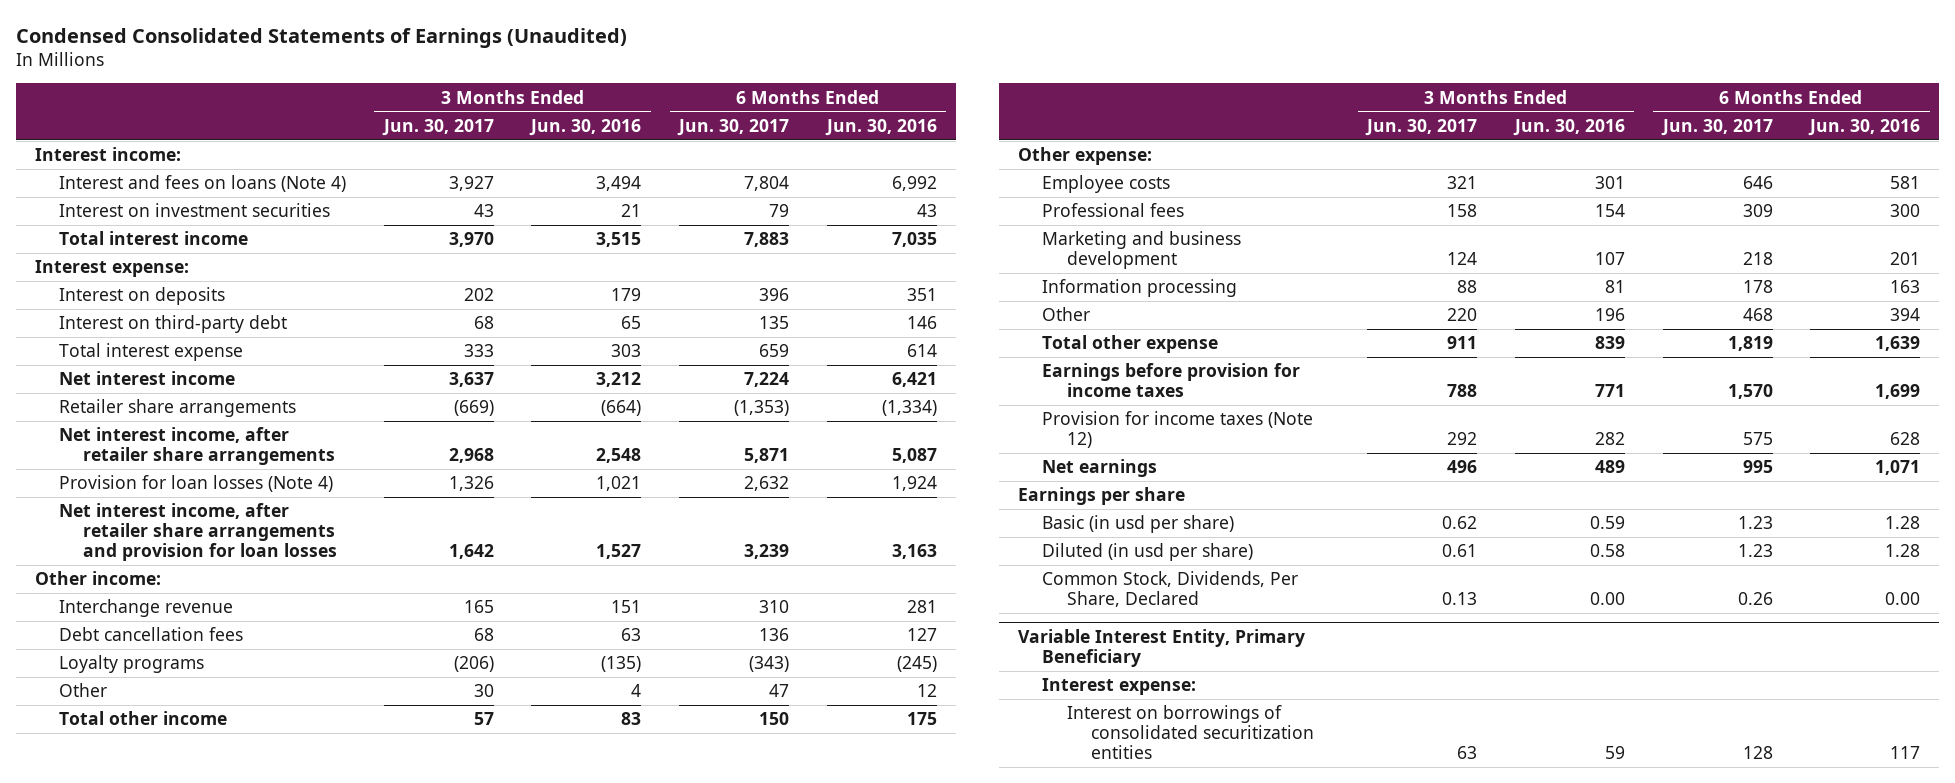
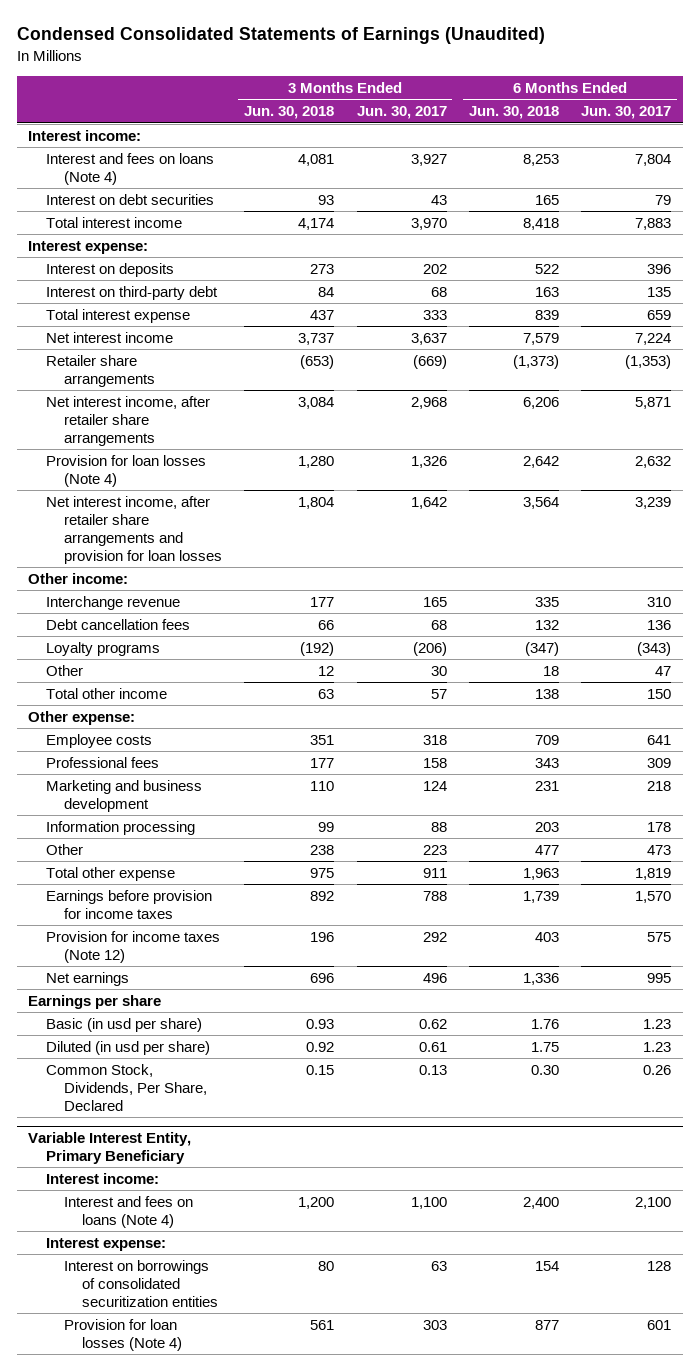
- | 3 Months Ended Jun. 30, 2017 | 3 Months Ended Jun. 30, 2016 | 6 Months Ended Jun. 30, 2017 | 6 Months Ended Jun. 30, 2016
+ | 3 Months Ended Jun. 30, 2018 | 3 Months Ended Jun. 30, 2017 | 6 Months Ended Jun. 30, 2018 | 6 Months Ended Jun. 30, 2017
- Interest on investment securities | 43 | 21 | 79 | 43
+ Interest on debt securities | 93 | 43 | 165 | 79
- Employee costs | 321 | 301 | 646 | 581
+ Employee costs | 351 | 318 | 709 | 641
- Other | 220 | 196 | 468 | 394
+ Other | 238 | 223 | 477 | 473
@ Variable Interest Entity, Primary Beneficiary
+ Interest income:
+ Interest and fees on loans (Note 4) | 1,200 | 1,100 | 2,400 | 2,100
+ Provision for loan losses (Note 4) | 561 | 303 | 877 | 601

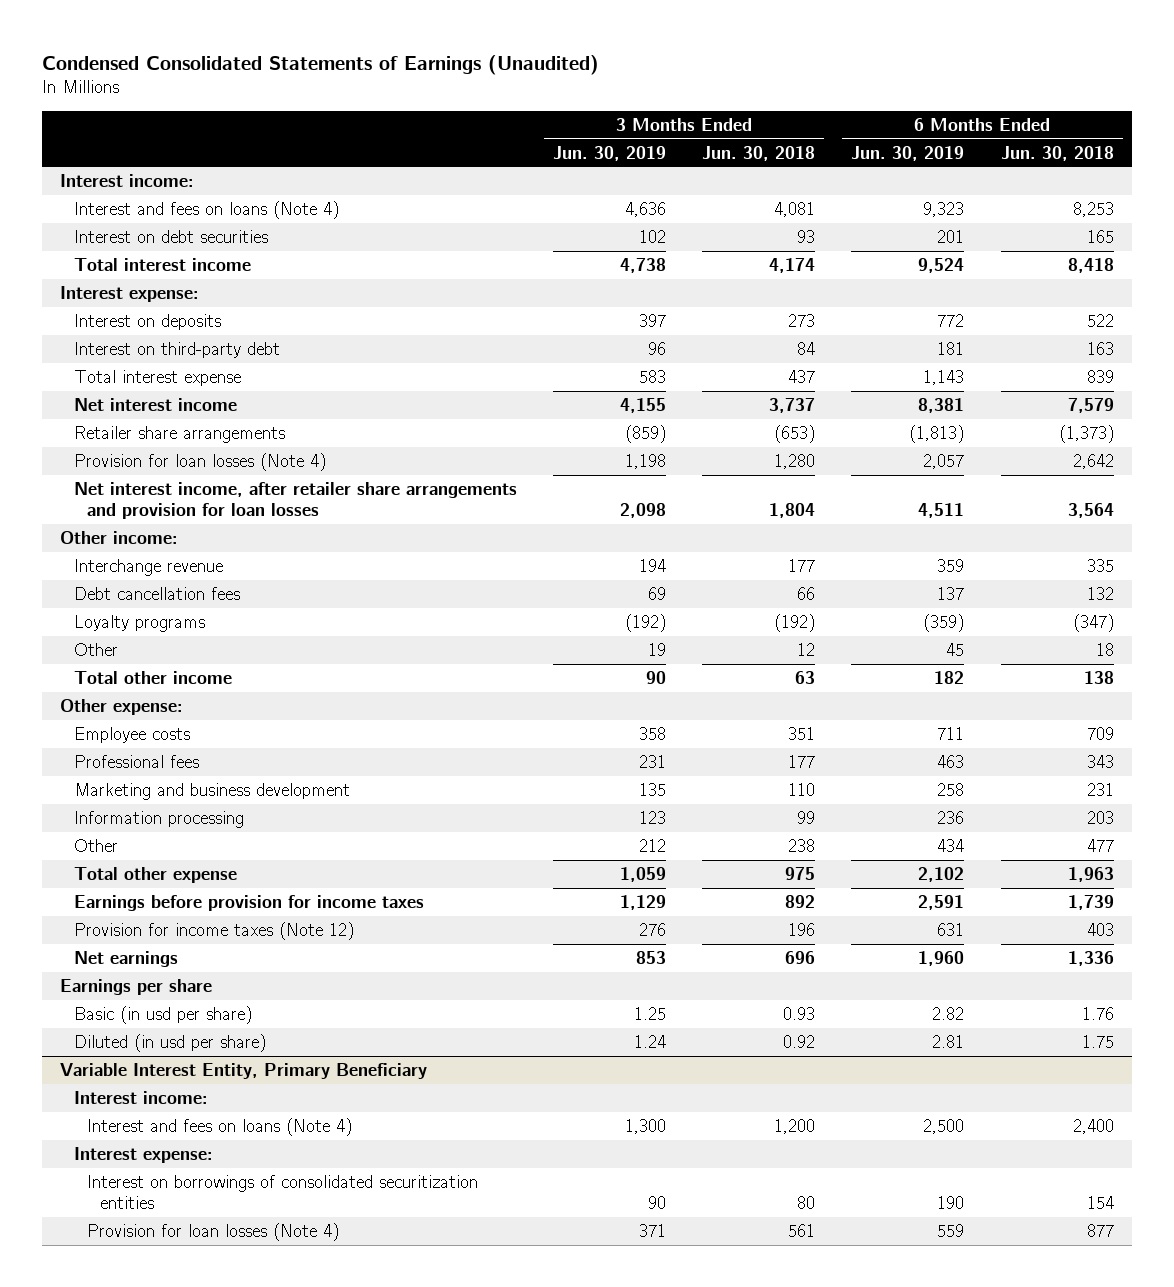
- | 3 Months Ended Jun. 30, 2018 | 3 Months Ended Jun. 30, 2017 | 6 Months Ended Jun. 30, 2018 | 6 Months Ended Jun. 30, 2017
+ | 3 Months Ended Jun. 30, 2019 | 3 Months Ended Jun. 30, 2018 | 6 Months Ended Jun. 30, 2019 | 6 Months Ended Jun. 30, 2018
- Net interest income, after retailer share arrangements | 3,084 | 2,968 | 6,206 | 5,871
- Common Stock, Dividends, Per Share, Declared | 0.15 | 0.13 | 0.30 | 0.26

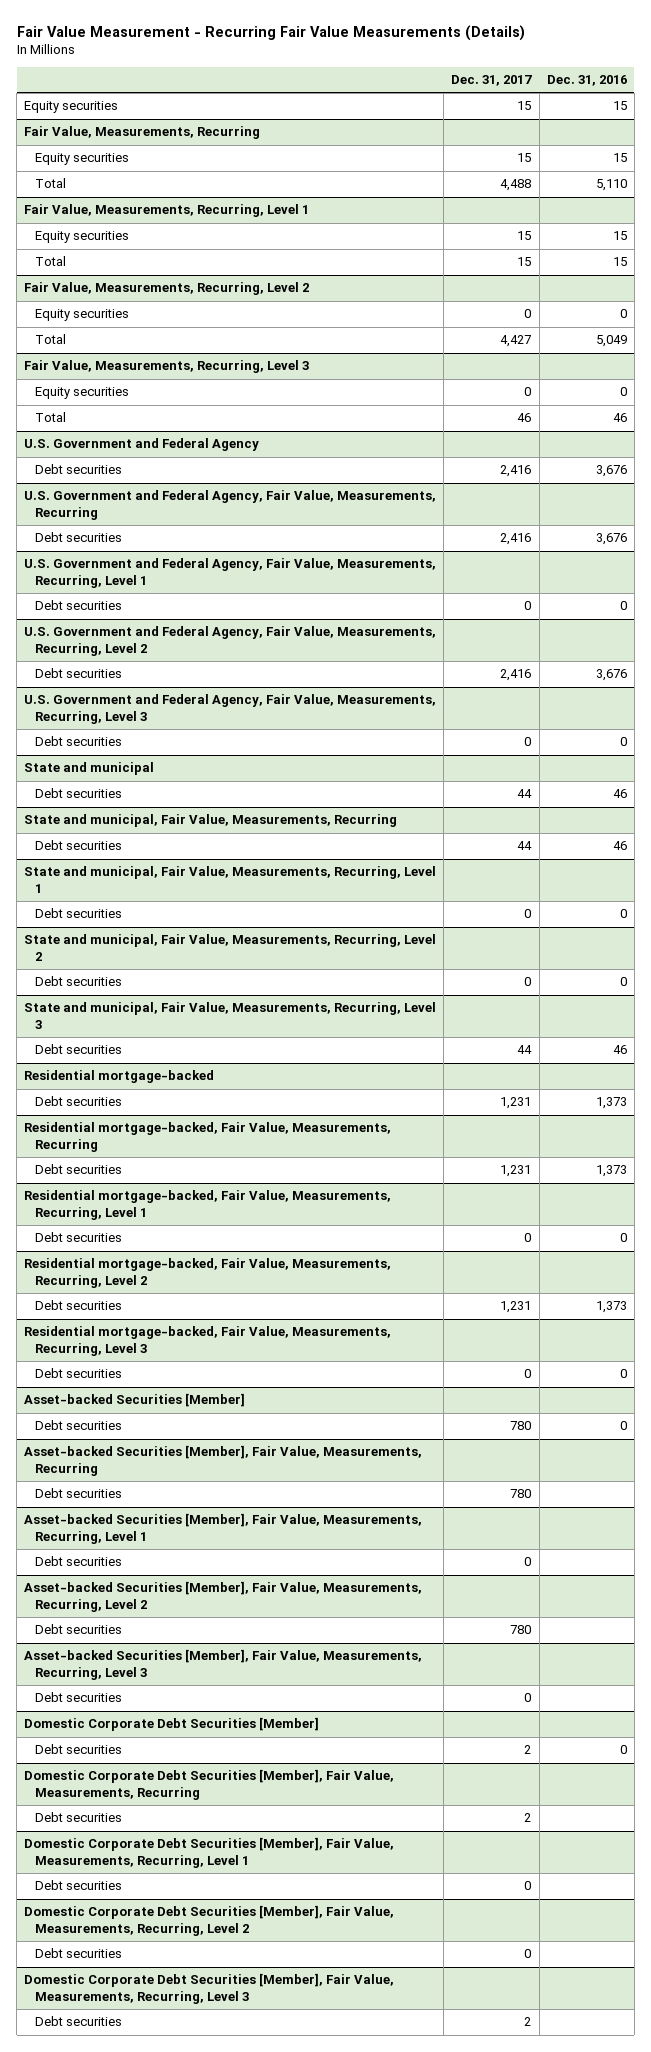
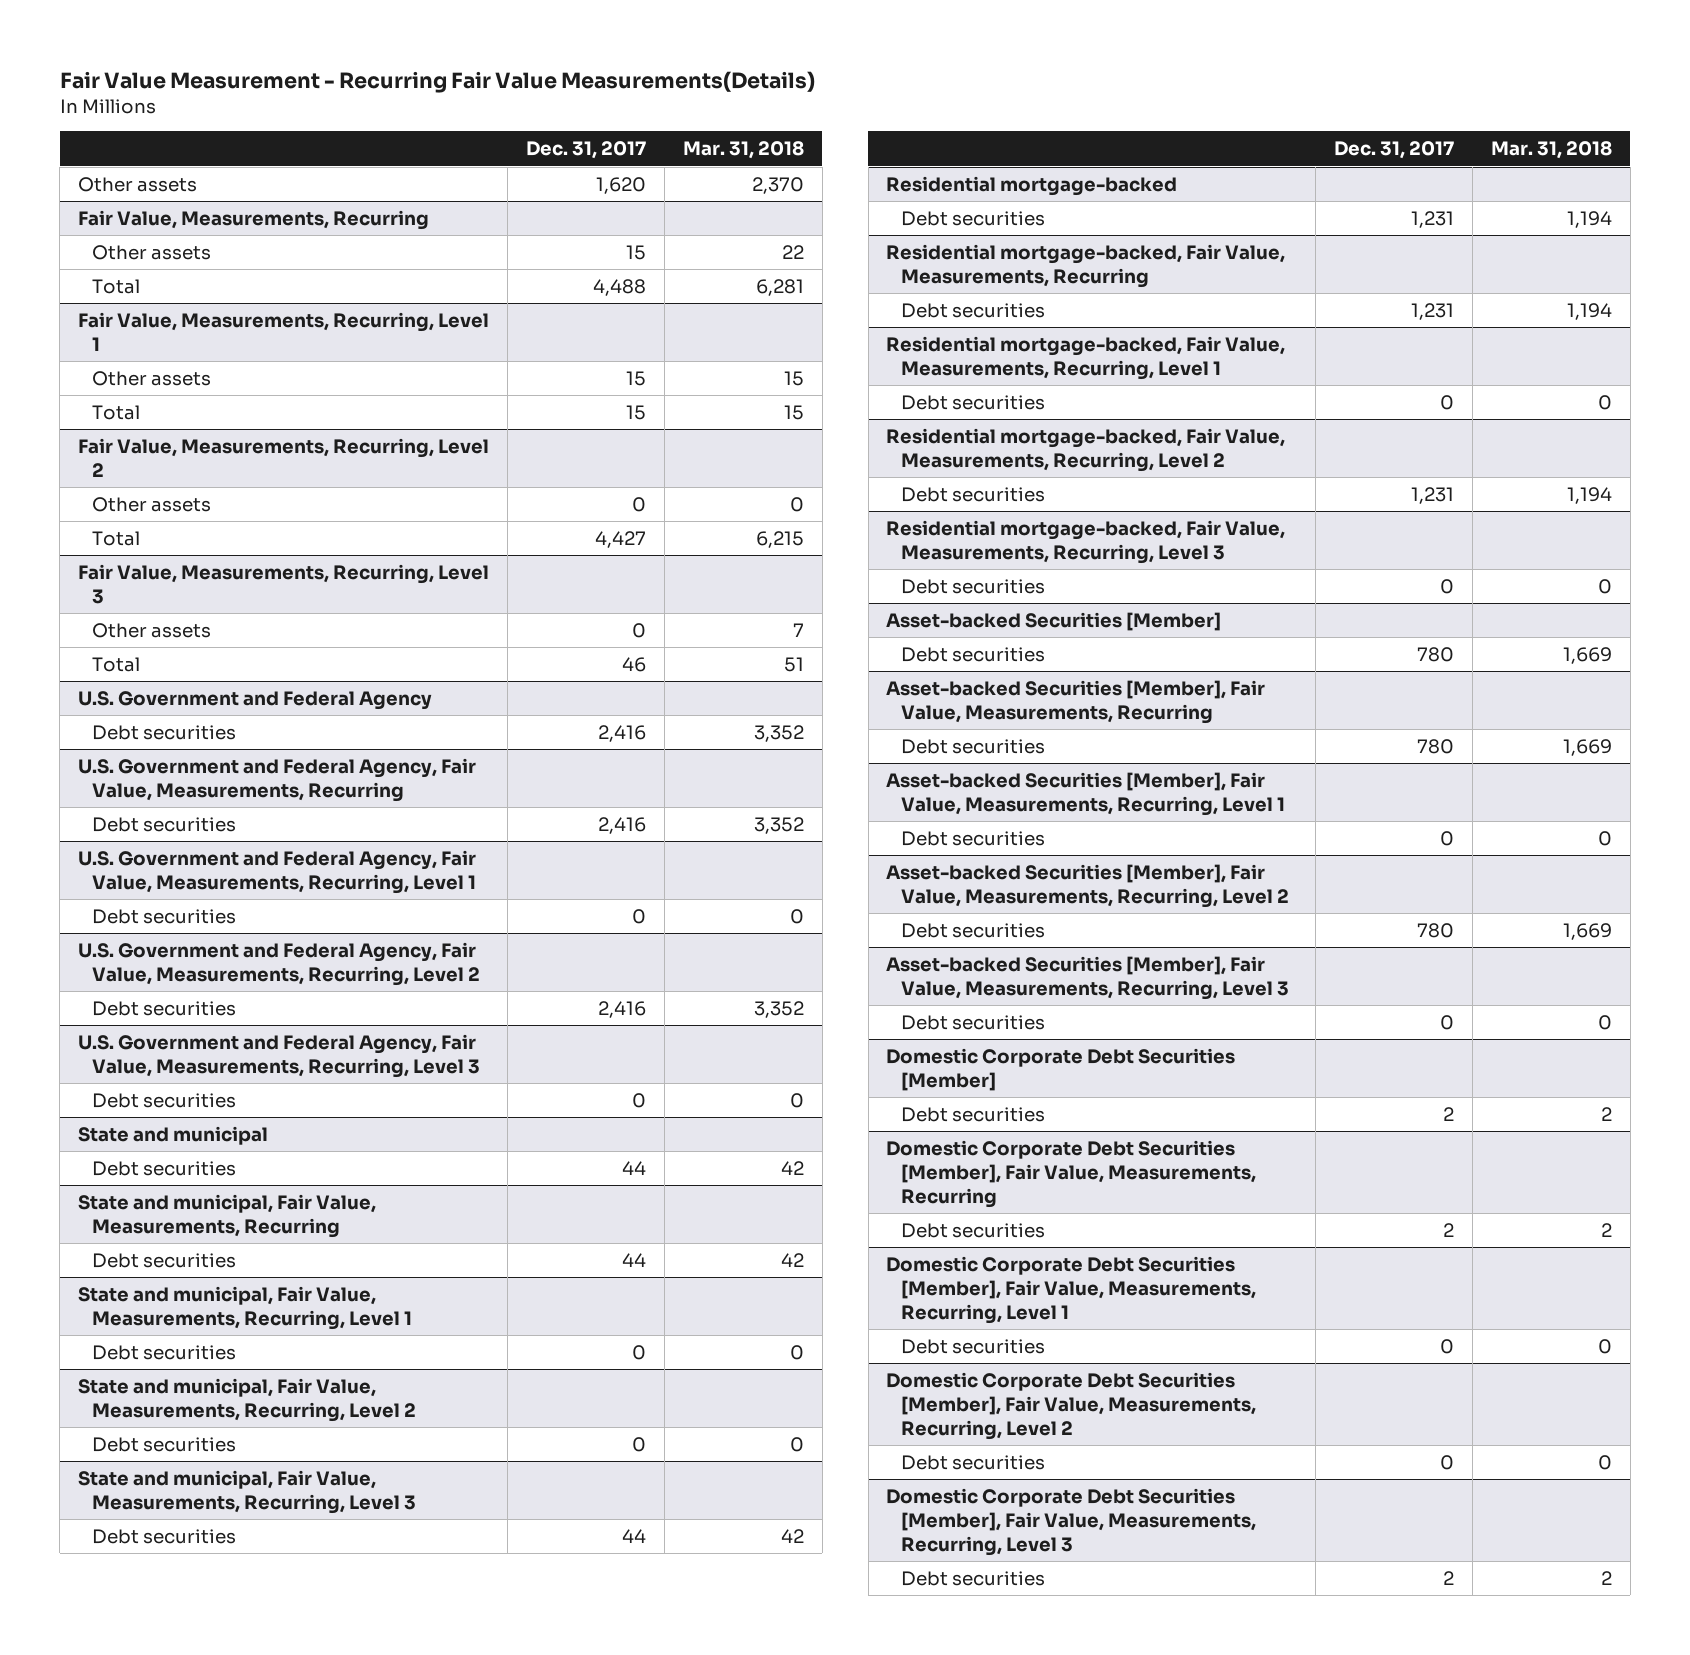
- Fair Value Measurement - Recurring Fair Value Measurements (Details)
+ Fair Value Measurement - Recurring Fair Value Measurements(Details)
- | Dec. 31, 2017 | Dec. 31, 2016
+ | Dec. 31, 2017 | Mar. 31, 2018
- Equity securities | 15 | 15
+ Other assets | 1,620 | 2,370
@ Fair Value, Measurements, Recurring
- Equity securities | 15 | 15
+ Other assets | 15 | 22
@ Fair Value, Measurements, Recurring, Level 1
- Equity securities | 15 | 15
+ Other assets | 15 | 15
@ Fair Value, Measurements, Recurring, Level 2
- Equity securities | 0 | 0
+ Other assets | 0 | 0
@ Fair Value, Measurements, Recurring, Level 3
- Equity securities | 0 | 0
+ Other assets | 0 | 7

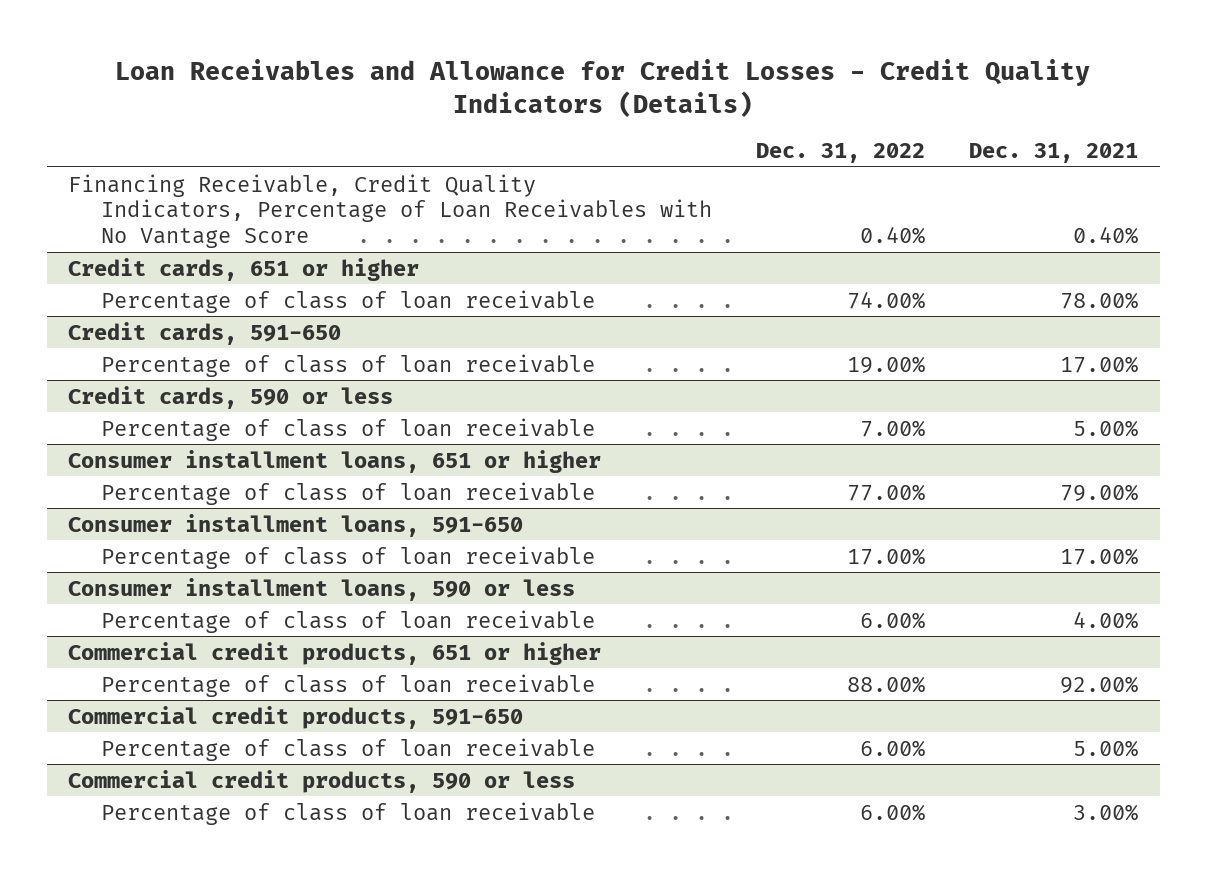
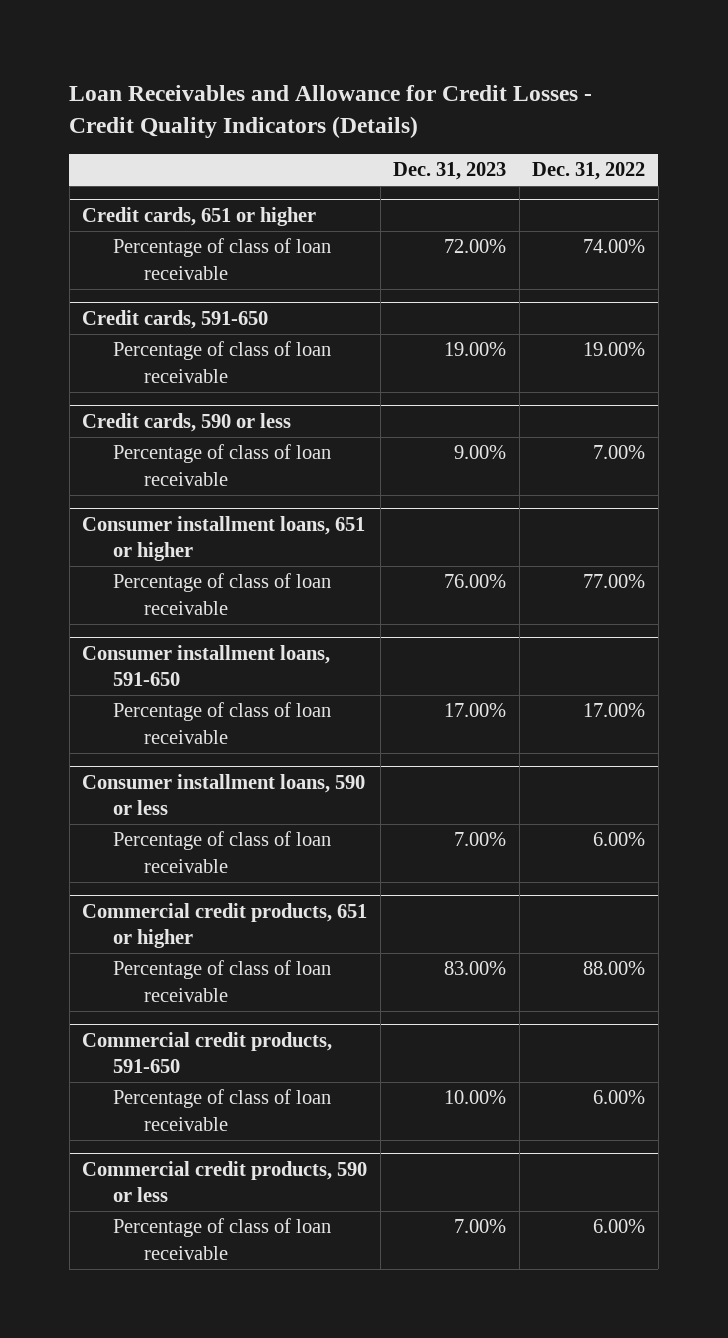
- | Dec. 31, 2022 | Dec. 31, 2021
+ | Dec. 31, 2023 | Dec. 31, 2022
- Financing Receivable, Credit Quality Indicators, Percentage of Loan Receivables with No Vantage Score | 0.40% | 0.40%

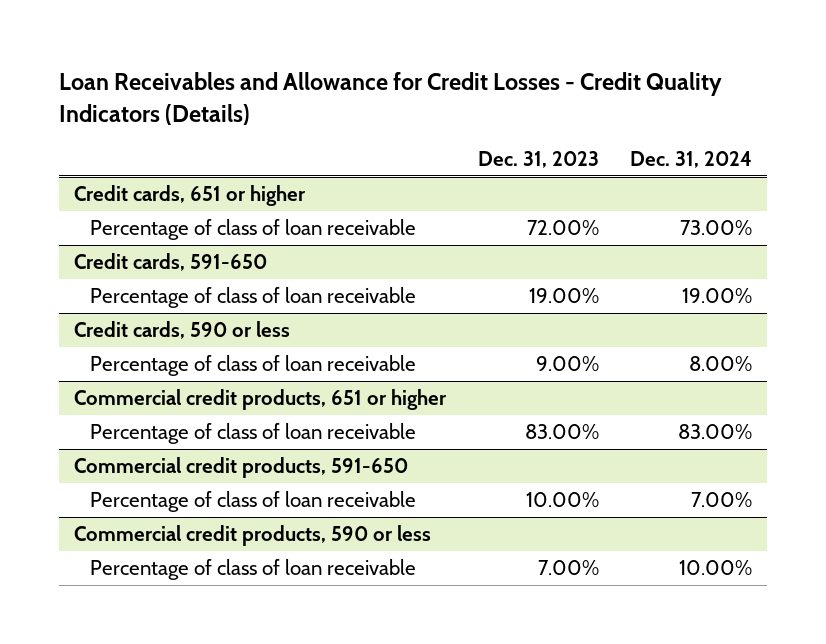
- | Dec. 31, 2023 | Dec. 31, 2022
+ | Dec. 31, 2023 | Dec. 31, 2024
- Consumer installment loans, 651 or higher
- Percentage of class of loan receivable | 76.00% | 77.00%
- Consumer installment loans, 591-650
- Percentage of class of loan receivable | 17.00% | 17.00%
- Consumer installment loans, 590 or less
- Percentage of class of loan receivable | 7.00% | 6.00%

